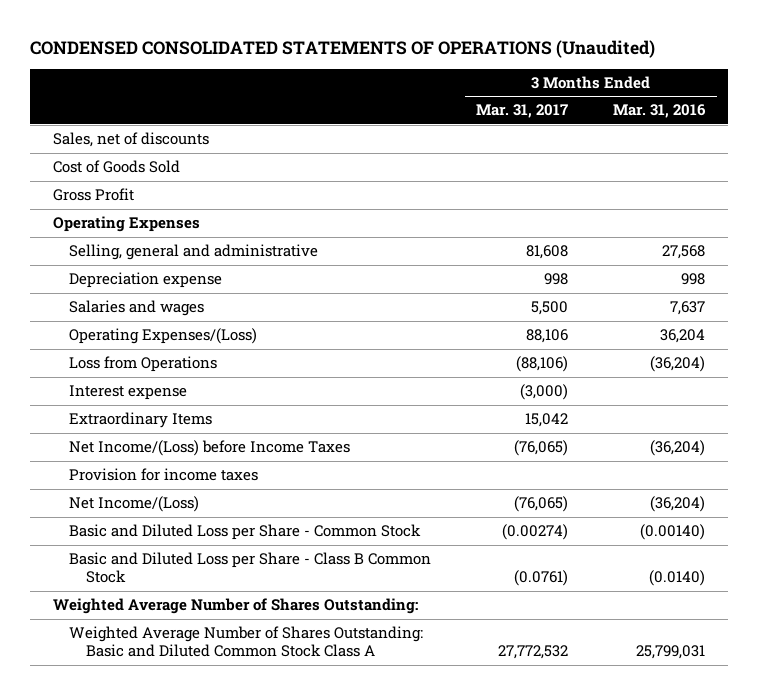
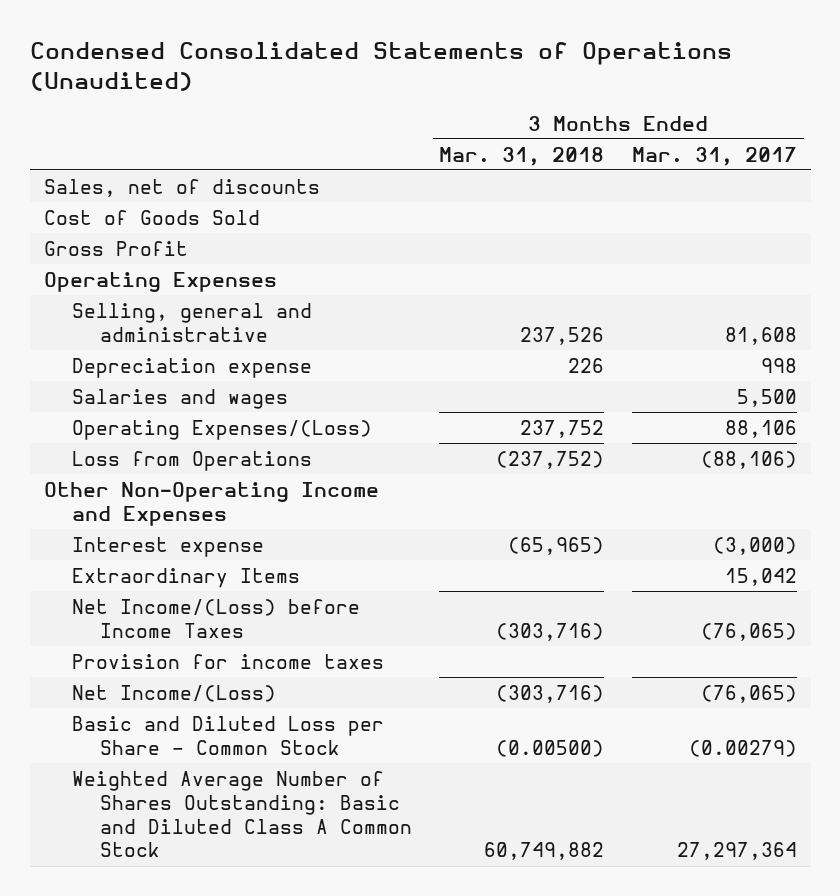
- CONDENSED CONSOLIDATED STATEMENTS OF OPERATIONS (Unaudited)
+ Condensed Consolidated Statements of Operations (Unaudited)
- | 3 Months Ended Mar. 31, 2017 | 3 Months Ended Mar. 31, 2016
+ | 3 Months Ended Mar. 31, 2018 | 3 Months Ended Mar. 31, 2017
+ Other Non-Operating Income and Expenses
- Basic and Diluted Loss per Share - Common Stock | (0.00274) | (0.00140)
- Basic and Diluted Loss per Share - Class B Common Stock | (0.0761) | (0.0140)
- Weighted Average Number of Shares Outstanding:
- Weighted Average Number of Shares Outstanding: Basic and Diluted Common Stock Class A | 27,772,532 | 25,799,031
+ Basic and Diluted Loss per Share - Common Stock | (0.00500) | (0.00279)
+ Weighted Average Number of Shares Outstanding: Basic and Diluted Class A Common Stock | 60,749,882 | 27,297,364

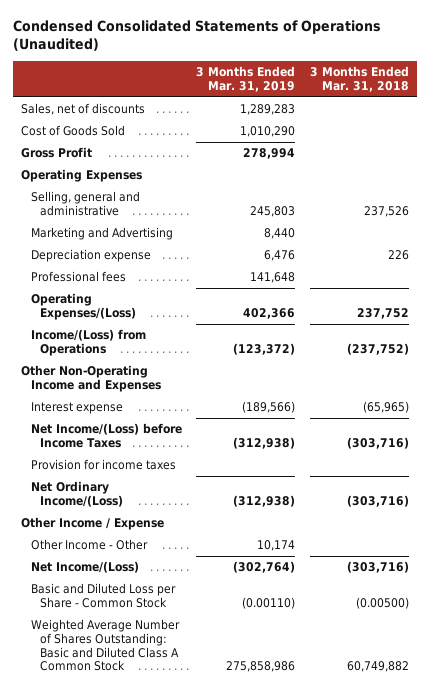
- | 3 Months Ended Mar. 31, 2018 | 3 Months Ended Mar. 31, 2017
+ | 3 Months Ended Mar. 31, 2019 | 3 Months Ended Mar. 31, 2018
+ Marketing and Advertising | 8,440 |
- Salaries and wages | | 5,500
+ Professional fees | 141,648 |
- Loss from Operations | (237,752) | (88,106)
+ Income/(Loss) from Operations | (123,372) | (237,752)
- Extraordinary Items | | 15,042
+ Net Ordinary Income/(Loss) | (312,938) | (303,716)
+ Other Income / Expense
+ Other Income - Other | 10,174 |

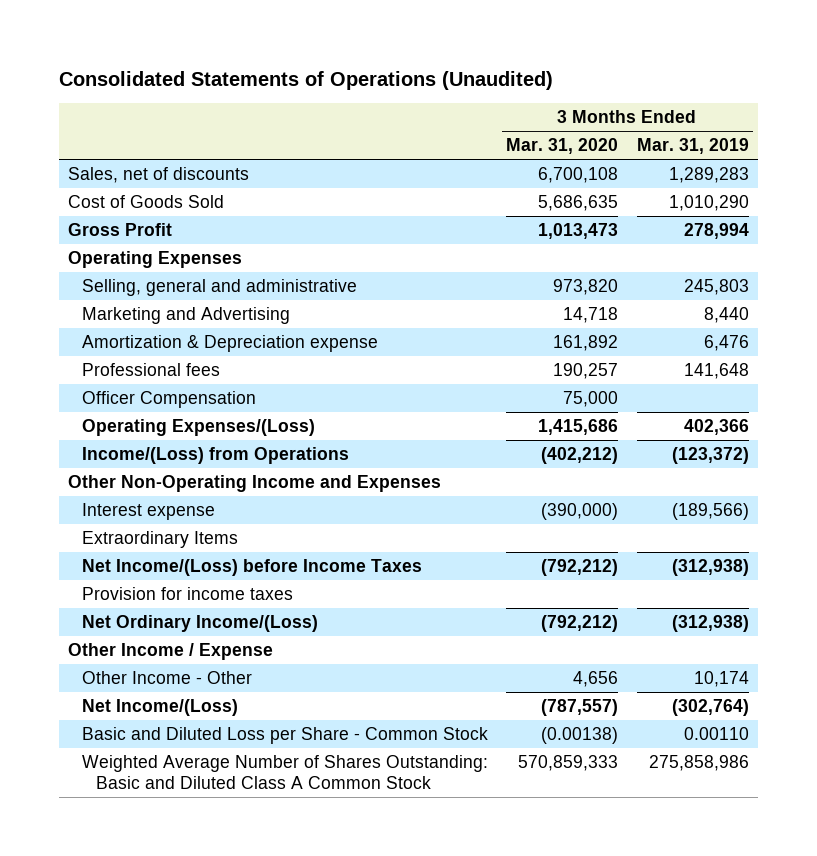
- Condensed Consolidated Statements of Operations (Unaudited)
+ Consolidated Statements of Operations (Unaudited)
- | 3 Months Ended Mar. 31, 2019 | 3 Months Ended Mar. 31, 2018
+ | 3 Months Ended Mar. 31, 2020 | 3 Months Ended Mar. 31, 2019
- Depreciation expense | 6,476 | 226
+ Amortization & Depreciation expense | 161,892 | 6,476
+ Officer Compensation | 75,000 |
+ Extraordinary Items
- Basic and Diluted Loss per Share - Common Stock | (0.00110) | (0.00500)
+ Basic and Diluted Loss per Share - Common Stock | (0.00138) | 0.00110

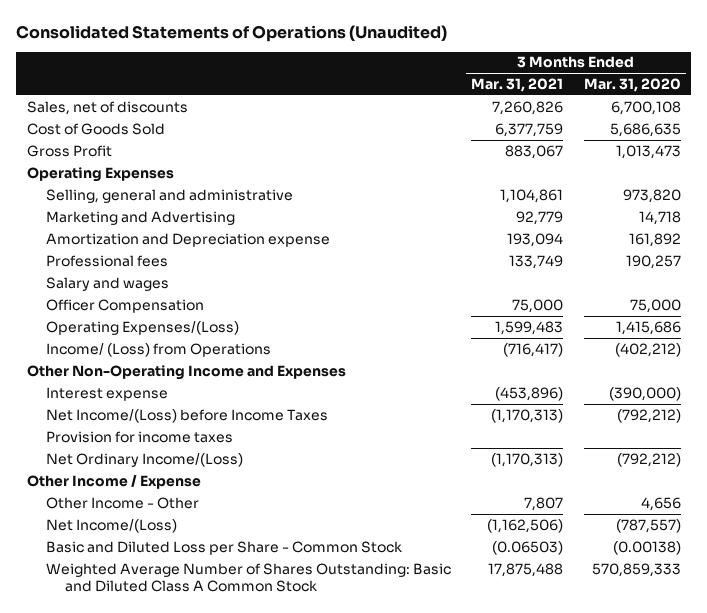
- | 3 Months Ended Mar. 31, 2020 | 3 Months Ended Mar. 31, 2019
+ | 3 Months Ended Mar. 31, 2021 | 3 Months Ended Mar. 31, 2020
- Amortization & Depreciation expense | 161,892 | 6,476
+ Amortization and Depreciation expense | 193,094 | 161,892
+ Salary and wages
- Income/(Loss) from Operations | (402,212) | (123,372)
+ Income/ (Loss) from Operations | (716,417) | (402,212)
- Extraordinary Items

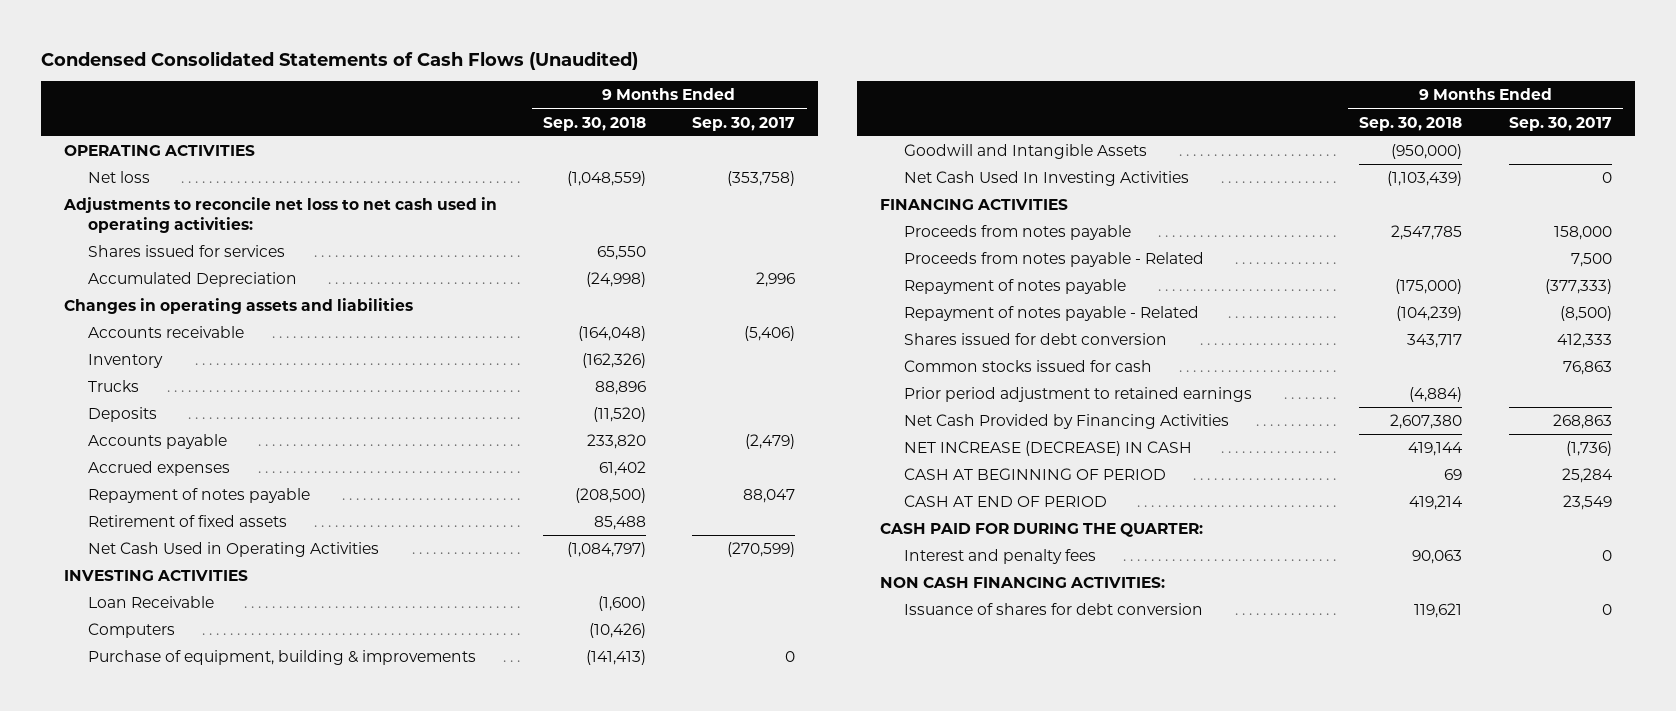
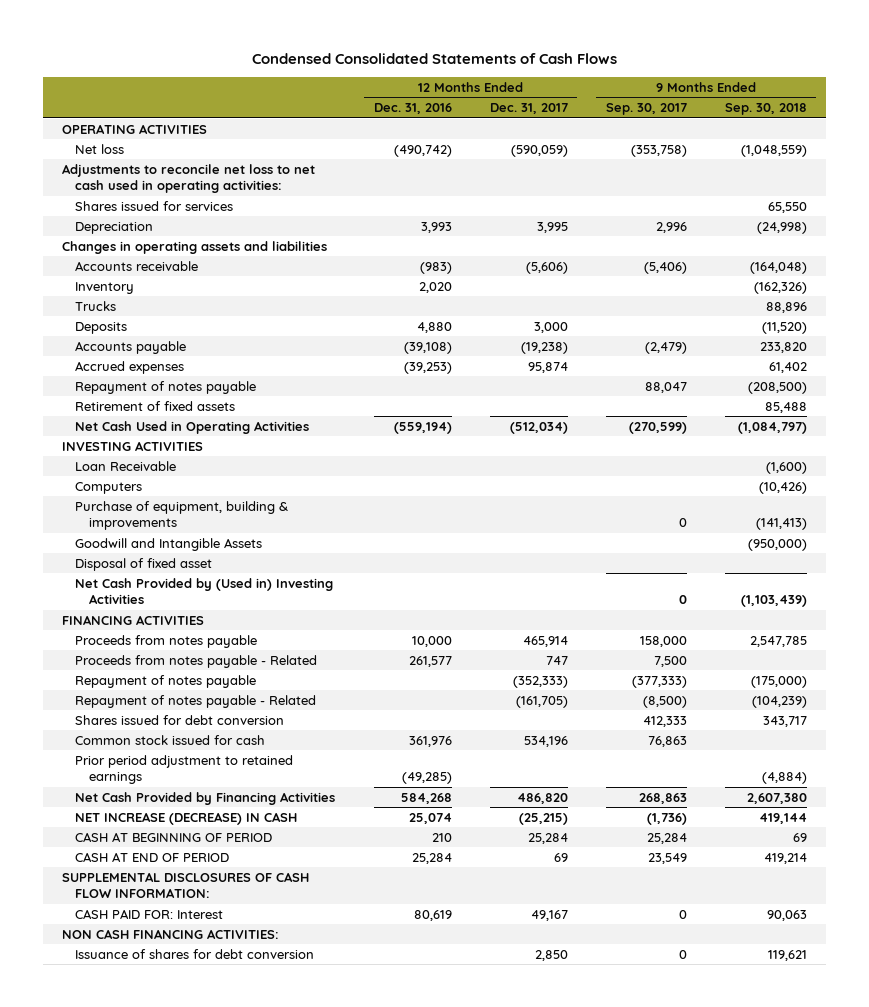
- Condensed Consolidated Statements of Cash Flows (Unaudited)
+ Condensed Consolidated Statements of Cash Flows
- | 9 Months Ended Sep. 30, 2018 | 9 Months Ended Sep. 30, 2017
+ | 12 Months Ended Dec. 31, 2016 | 12 Months Ended Dec. 31, 2017 | 9 Months Ended Sep. 30, 2017 | 9 Months Ended Sep. 30, 2018
- Accumulated Depreciation | (24,998) | 2,996
+ Depreciation | 3,993 | 3,995 | 2,996 | (24,998)
- Net Cash Used In Investing Activities | (1,103,439) | 0
+ Disposal of fixed asset
+ Net Cash Provided by (Used in) Investing Activities | | | 0 | (1,103,439)
- Common stocks issued for cash | | 76,863
+ Common stock issued for cash | 361,976 | 534,196 | 76,863 |
- CASH PAID FOR DURING THE QUARTER:
- Interest and penalty fees | 90,063 | 0
+ SUPPLEMENTAL DISCLOSURES OF CASH FLOW INFORMATION:
+ CASH PAID FOR: Interest | 80,619 | 49,167 | 0 | 90,063

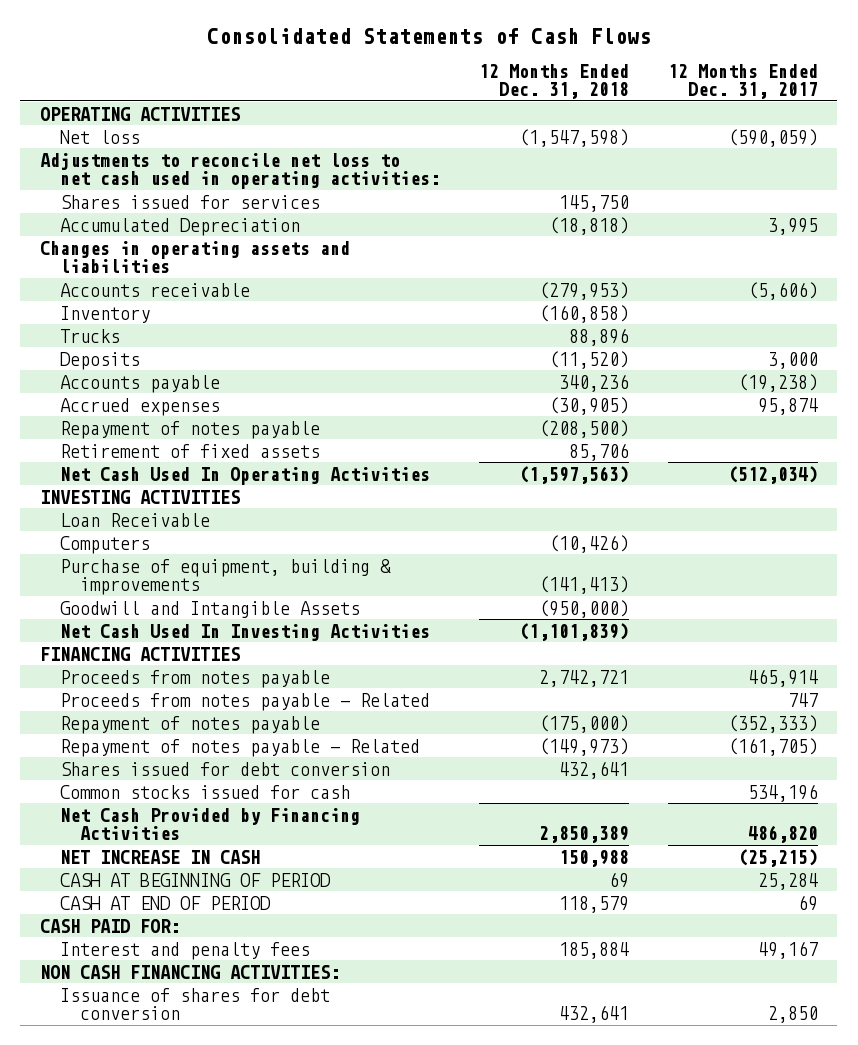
- Condensed Consolidated Statements of Cash Flows
+ Consolidated Statements of Cash Flows
- | 12 Months Ended Dec. 31, 2016 | 12 Months Ended Dec. 31, 2017 | 9 Months Ended Sep. 30, 2017 | 9 Months Ended Sep. 30, 2018
+ | 12 Months Ended Dec. 31, 2018 | 12 Months Ended Dec. 31, 2017
- Depreciation | 3,993 | 3,995 | 2,996 | (24,998)
+ Accumulated Depreciation | (18,818) | 3,995
- Net Cash Used in Operating Activities | (559,194) | (512,034) | (270,599) | (1,084,797)
+ Net Cash Used In Operating Activities | (1,597,563) | (512,034)
- Disposal of fixed asset
- Net Cash Provided by (Used in) Investing Activities | | | 0 | (1,103,439)
+ Net Cash Used In Investing Activities | (1,101,839) |
- Common stock issued for cash | 361,976 | 534,196 | 76,863 |
- Prior period adjustment to retained earnings | (49,285) | | | (4,884)
+ Common stocks issued for cash | | 534,196
- NET INCREASE (DECREASE) IN CASH | 25,074 | (25,215) | (1,736) | 419,144
+ NET INCREASE IN CASH | 150,988 | (25,215)
- SUPPLEMENTAL DISCLOSURES OF CASH FLOW INFORMATION:
- CASH PAID FOR: Interest | 80,619 | 49,167 | 0 | 90,063
+ CASH PAID FOR:
+ Interest and penalty fees | 185,884 | 49,167

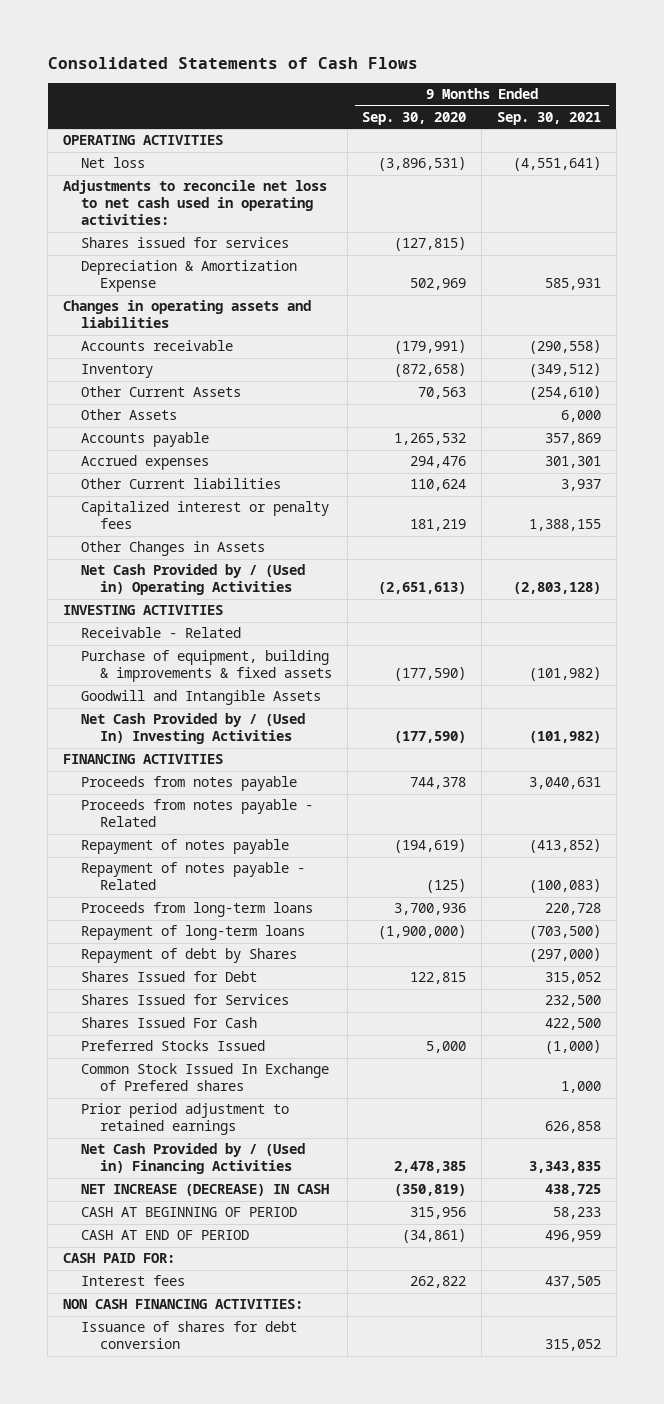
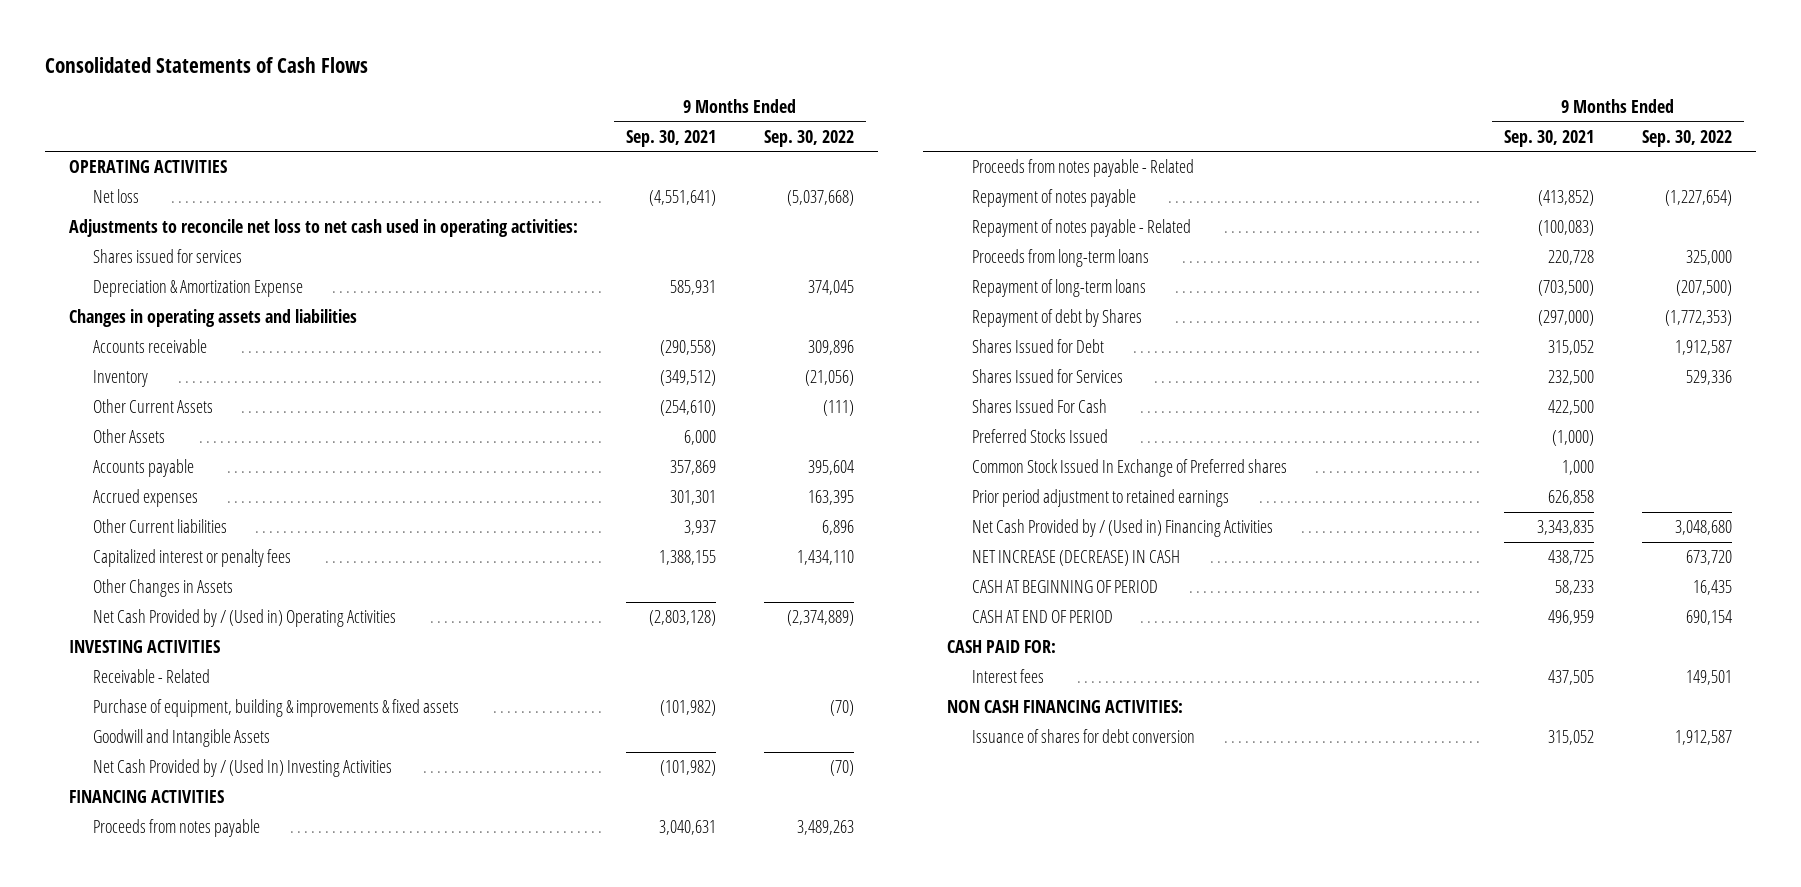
- | 9 Months Ended Sep. 30, 2020 | 9 Months Ended Sep. 30, 2021
+ | 9 Months Ended Sep. 30, 2021 | 9 Months Ended Sep. 30, 2022
- Common Stock Issued In Exchange of Prefered shares | | 1,000
+ Common Stock Issued In Exchange of Preferred shares | 1,000 |

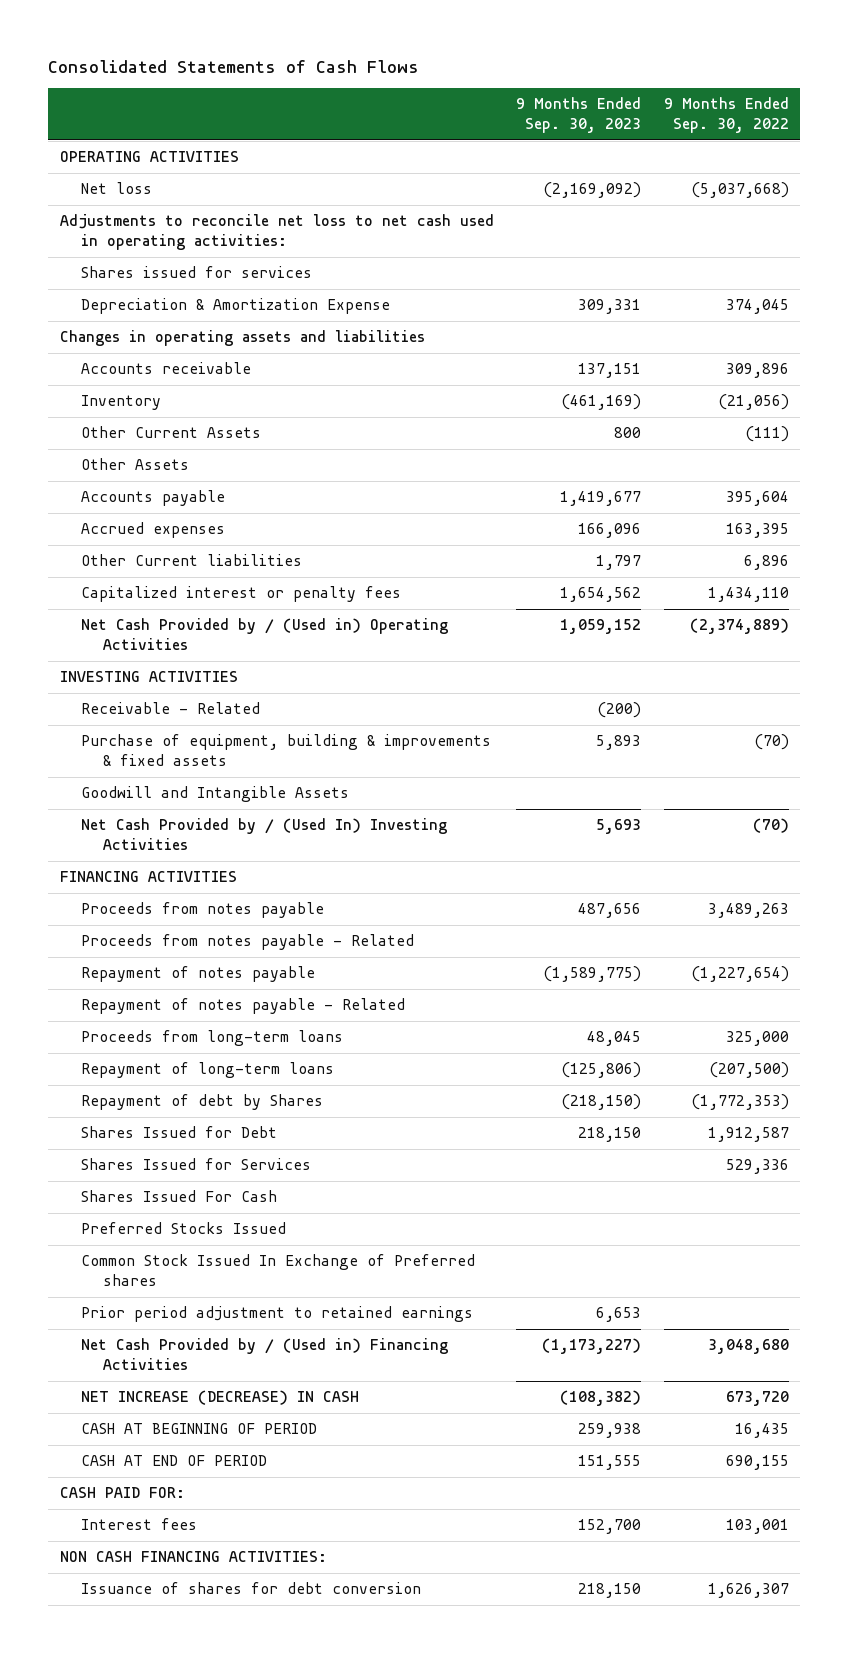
- | 9 Months Ended Sep. 30, 2021 | 9 Months Ended Sep. 30, 2022
+ | 9 Months Ended Sep. 30, 2023 | 9 Months Ended Sep. 30, 2022
- Other Changes in Assets
- CASH AT END OF PERIOD | 496,959 | 690,154
+ CASH AT END OF PERIOD | 151,555 | 690,155
- Interest fees | 437,505 | 149,501
+ Interest fees | 152,700 | 103,001
- Issuance of shares for debt conversion | 315,052 | 1,912,587
+ Issuance of shares for debt conversion | 218,150 | 1,626,307

